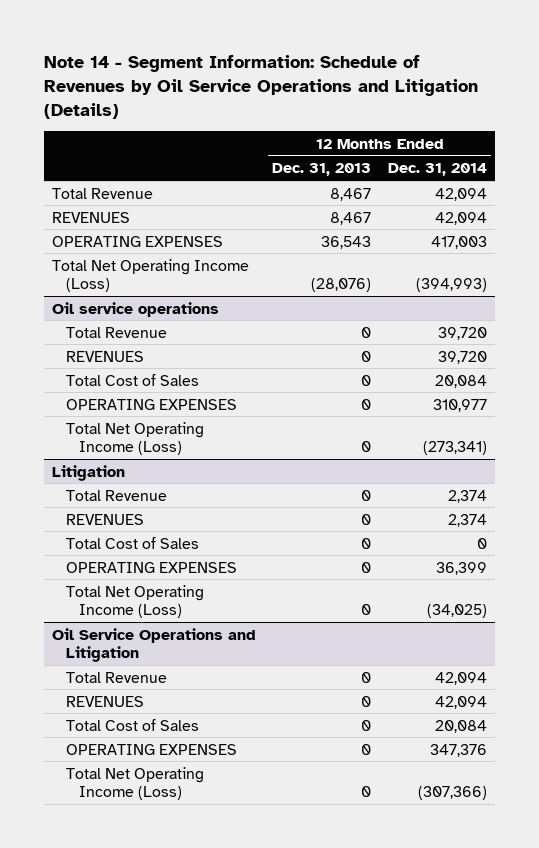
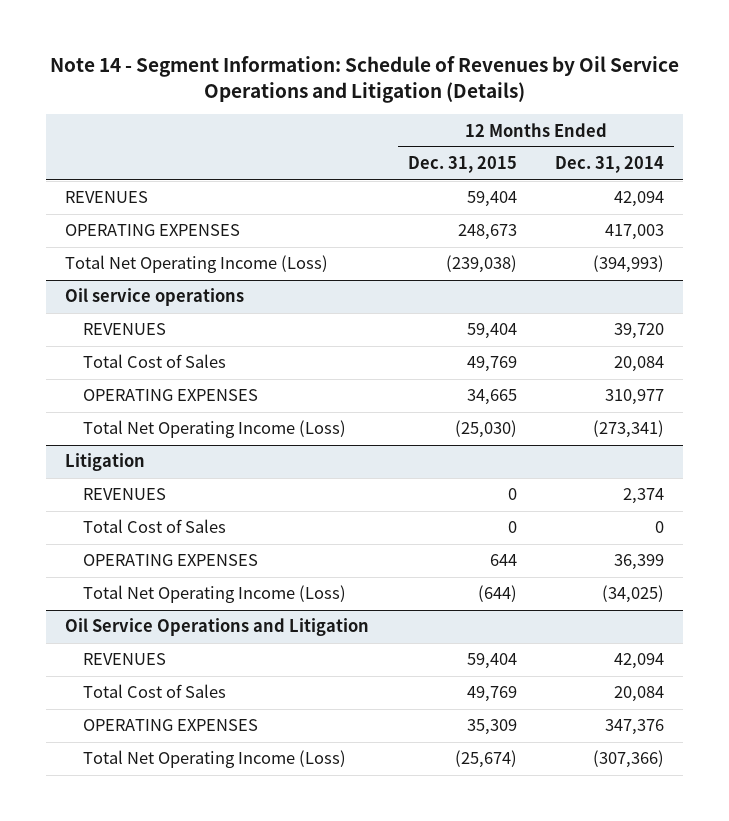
- | 12 Months Ended Dec. 31, 2013 | 12 Months Ended Dec. 31, 2014
+ | 12 Months Ended Dec. 31, 2015 | 12 Months Ended Dec. 31, 2014
- Total Revenue | 8,467 | 42,094
@ Oil service operations
- Total Revenue | 0 | 39,720
@ Litigation
- Total Revenue | 0 | 2,374
@ Oil Service Operations and Litigation
- Total Revenue | 0 | 42,094

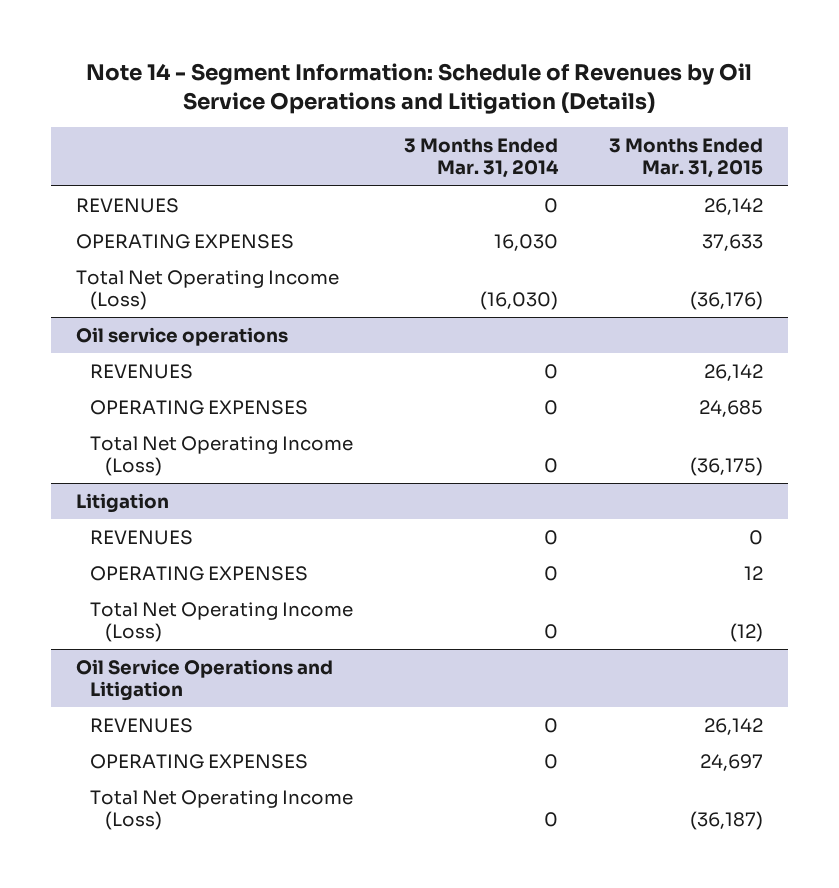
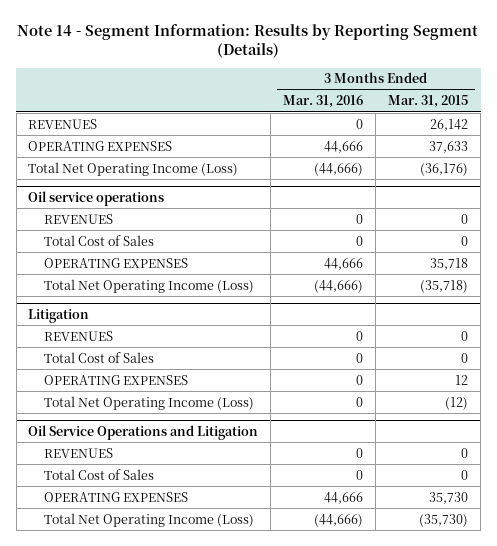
- Note 14 - Segment Information: Schedule of Revenues by Oil Service Operations and Litigation (Details)
+ Note 14 - Segment Information: Results by Reporting Segment (Details)
- | 3 Months Ended Mar. 31, 2014 | 3 Months Ended Mar. 31, 2015
+ | 3 Months Ended Mar. 31, 2016 | 3 Months Ended Mar. 31, 2015
@ Oil service operations
- REVENUES | 0 | 26,142
- OPERATING EXPENSES | 0 | 24,685
- Total Net Operating Income (Loss) | 0 | (36,175)
+ REVENUES | 0 | 0
+ Total Cost of Sales | 0 | 0
+ OPERATING EXPENSES | 44,666 | 35,718
+ Total Net Operating Income (Loss) | (44,666) | (35,718)
@ Litigation
+ Total Cost of Sales | 0 | 0
@ Oil Service Operations and Litigation
- REVENUES | 0 | 26,142
- OPERATING EXPENSES | 0 | 24,697
- Total Net Operating Income (Loss) | 0 | (36,187)
+ REVENUES | 0 | 0
+ Total Cost of Sales | 0 | 0
+ OPERATING EXPENSES | 44,666 | 35,730
+ Total Net Operating Income (Loss) | (44,666) | (35,730)

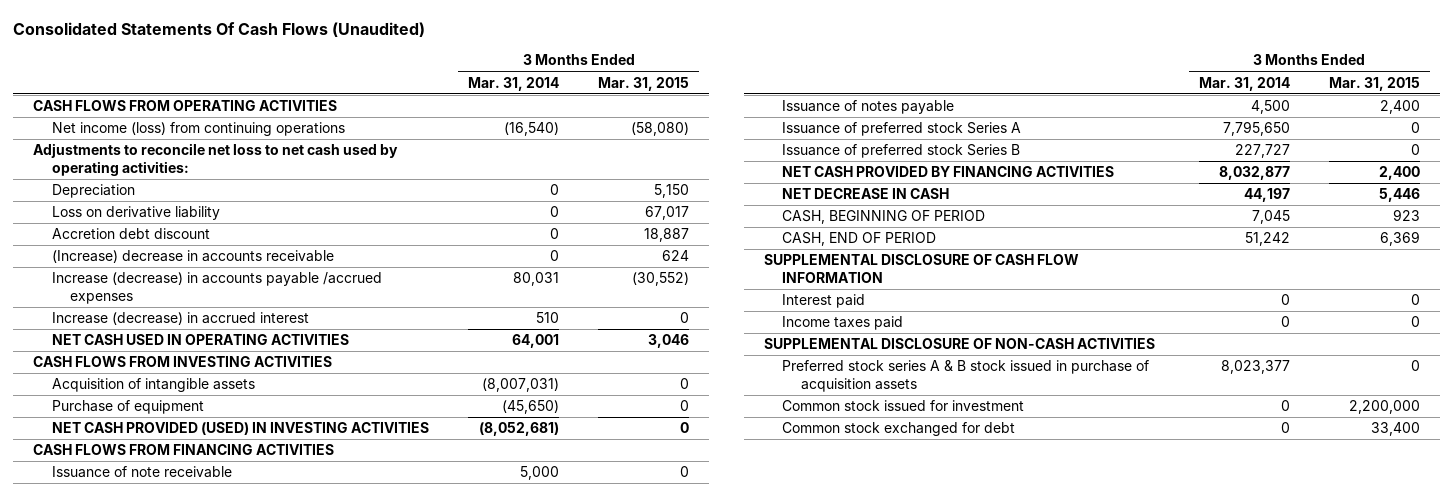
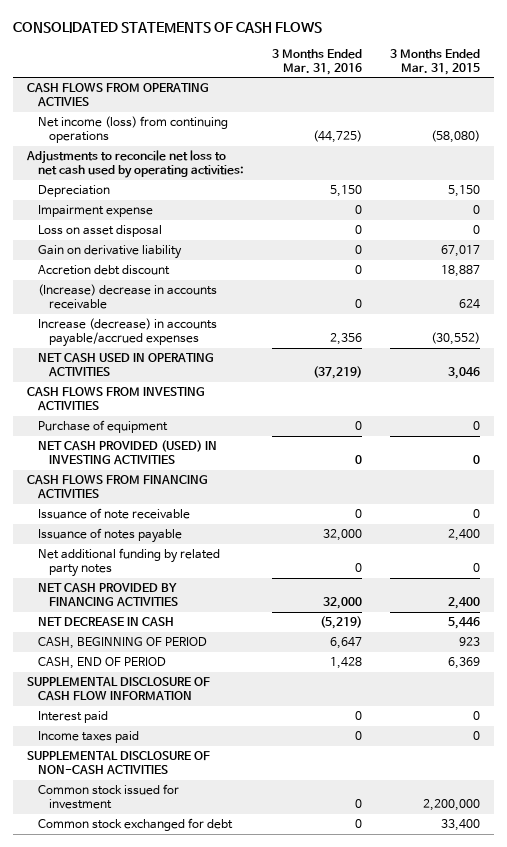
- Consolidated Statements Of Cash Flows (Unaudited)
+ CONSOLIDATED STATEMENTS OF CASH FLOWS
- | 3 Months Ended Mar. 31, 2014 | 3 Months Ended Mar. 31, 2015
+ | 3 Months Ended Mar. 31, 2016 | 3 Months Ended Mar. 31, 2015
- CASH FLOWS FROM OPERATING ACTIVITIES
+ CASH FLOWS FROM OPERATING ACTIVIES
- Loss on derivative liability | 0 | 67,017
+ Impairment expense | 0 | 0
+ Loss on asset disposal | 0 | 0
+ Gain on derivative liability | 0 | 67,017
- Increase (decrease) in accounts payable /accrued expenses | 80,031 | (30,552)
- Increase (decrease) in accrued interest | 510 | 0
+ Increase (decrease) in accounts payable/accrued expenses | 2,356 | (30,552)
- Acquisition of intangible assets | (8,007,031) | 0
- Issuance of preferred stock Series A | 7,795,650 | 0
- Issuance of preferred stock Series B | 227,727 | 0
+ Net additional funding by related party notes | 0 | 0
- Preferred stock series A & B stock issued in purchase of acquisition assets | 8,023,377 | 0

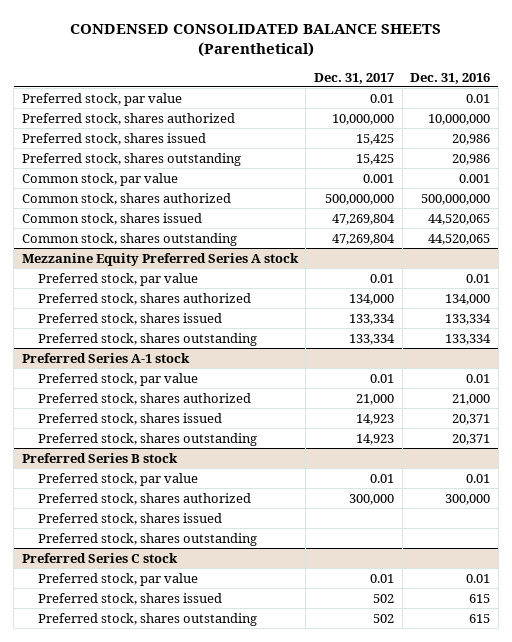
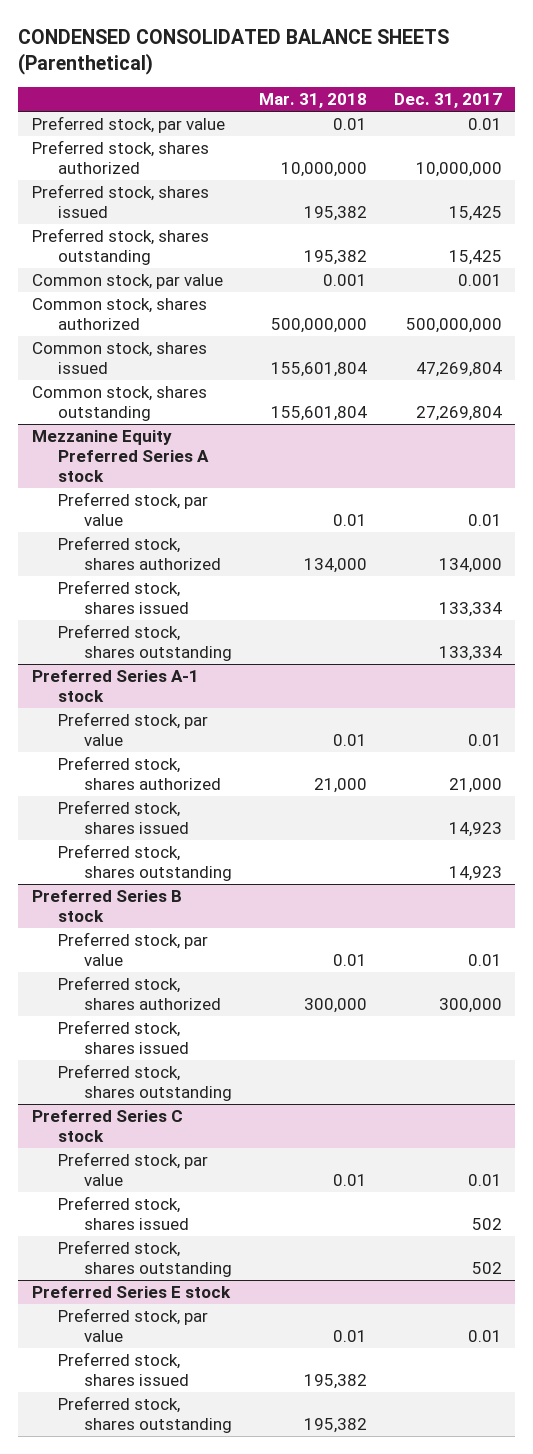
- | Dec. 31, 2017 | Dec. 31, 2016
+ | Mar. 31, 2018 | Dec. 31, 2017
- Common stock, shares outstanding | 47,269,804 | 44,520,065
+ Common stock, shares outstanding | 155,601,804 | 27,269,804
+ Preferred Series E stock
+ Preferred stock, par value | 0.01 | 0.01
+ Preferred stock, shares issued | 195,382 |
+ Preferred stock, shares outstanding | 195,382 |

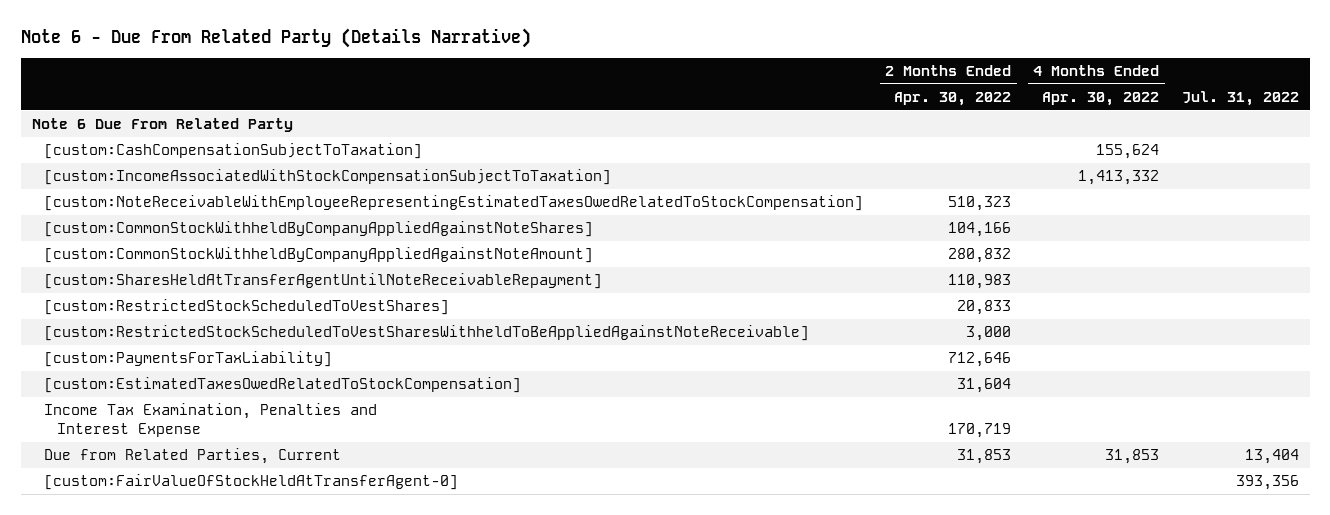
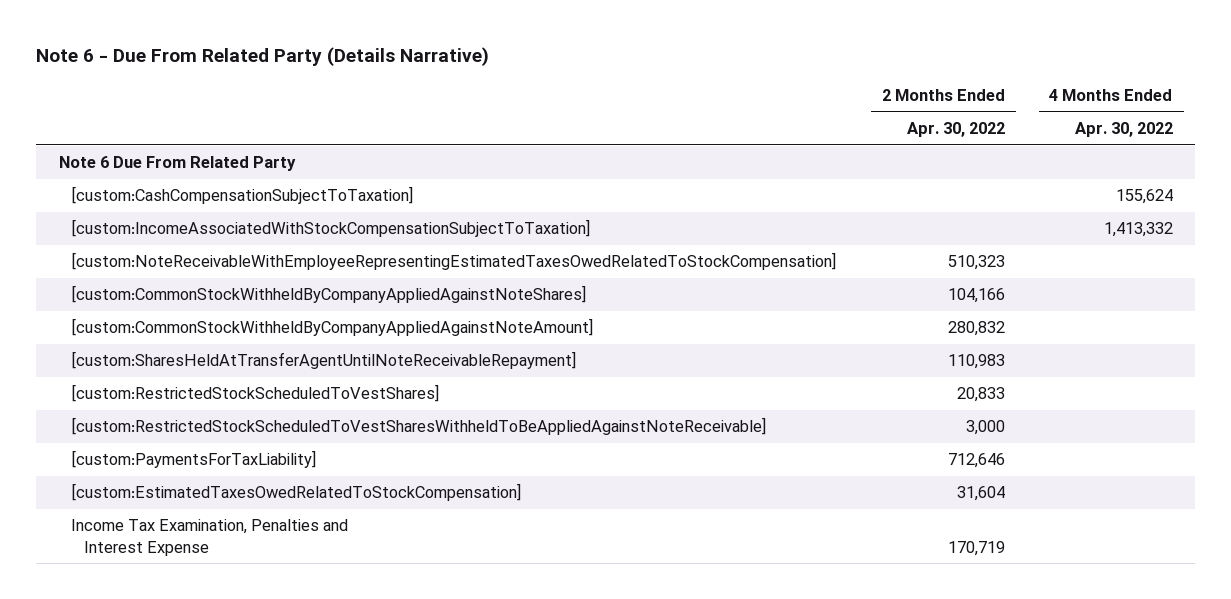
- | 2 Months Ended Apr. 30, 2022 | 4 Months Ended Apr. 30, 2022 | Jul. 31, 2022
+ | 2 Months Ended Apr. 30, 2022 | 4 Months Ended Apr. 30, 2022
- Due from Related Parties, Current | 31,853 | 31,853 | 13,404
- [custom:FairValueOfStockHeldAtTransferAgent-0] | | | 393,356

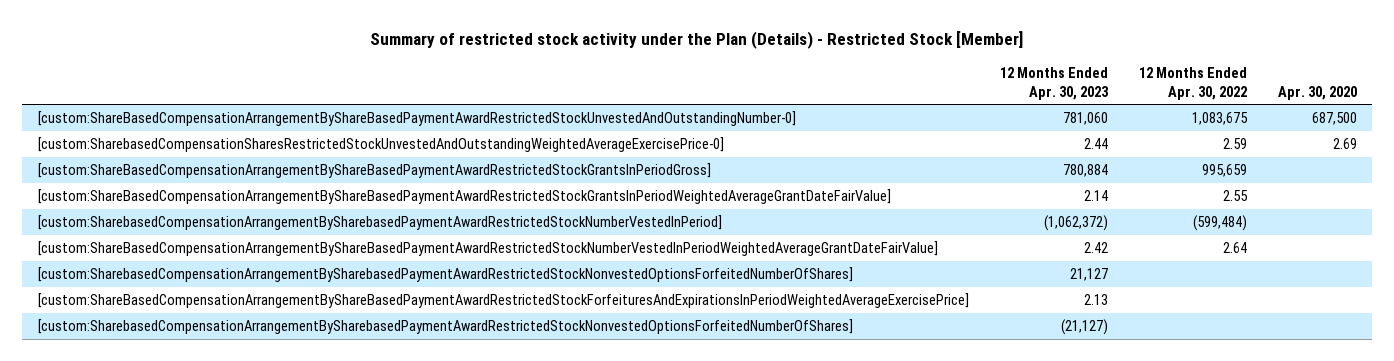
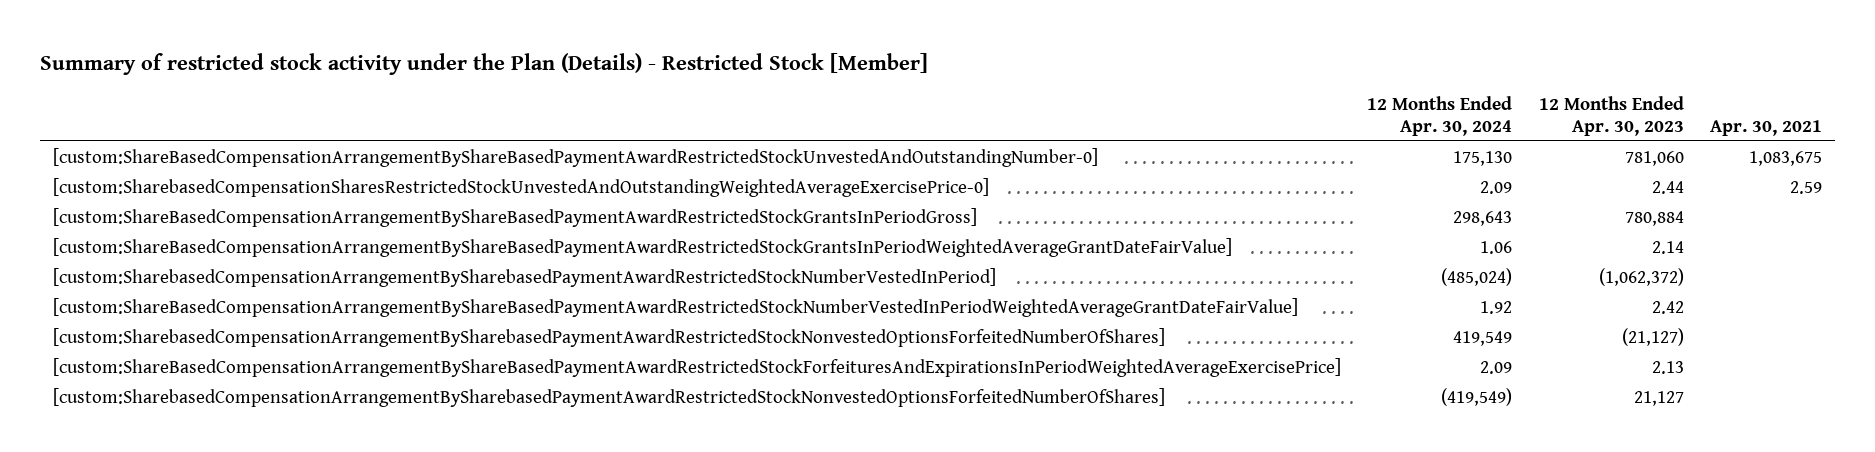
- | 12 Months Ended Apr. 30, 2023 | 12 Months Ended Apr. 30, 2022 | Apr. 30, 2020
+ | 12 Months Ended Apr. 30, 2024 | 12 Months Ended Apr. 30, 2023 | Apr. 30, 2021
moved down: [custom:ShareBasedCompensationArrangementByShareBasedPaymentAwardRestrictedStockForfeituresAndExpirationsInPeriodWeightedAverageExercisePrice] | 2.09 | 2.13 |
moved down: [custom:SharebasedCompensationArrangementBySharebasedPaymentAwardRestrictedStockNonvestedOptionsForfeitedNumberOfShares] | (419,549) | 21,127 |

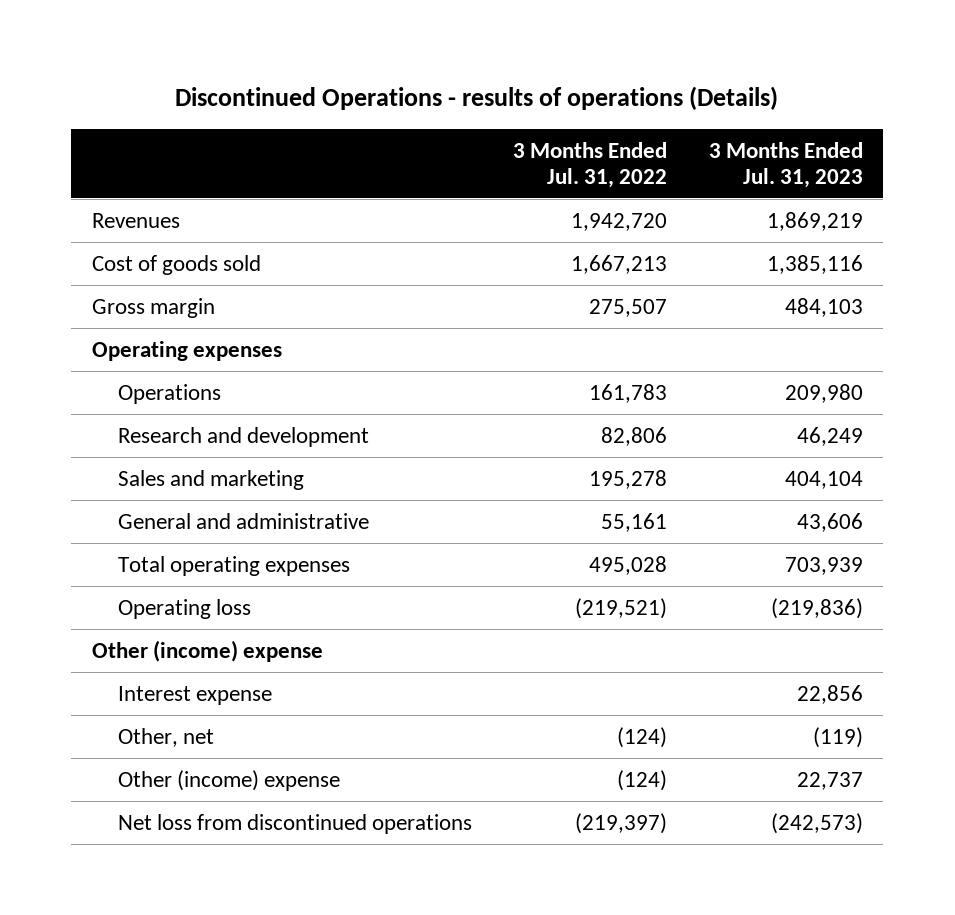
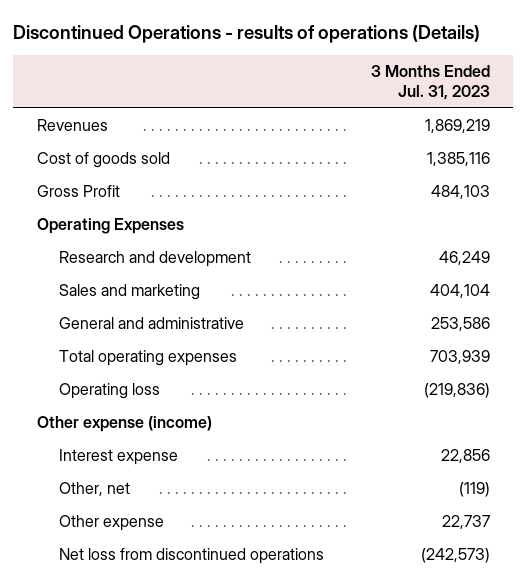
- | 3 Months Ended Jul. 31, 2022 | 3 Months Ended Jul. 31, 2023
+ | 3 Months Ended Jul. 31, 2023
- Gross margin | 275,507 | 484,103
- Operating expenses
- Operations | 161,783 | 209,980
+ Gross Profit | 484,103
+ Operating Expenses
- General and administrative | 55,161 | 43,606
+ General and administrative | 253,586
- Other (income) expense
+ Other expense (income)
- Other (income) expense | (124) | 22,737
+ Other expense | 22,737

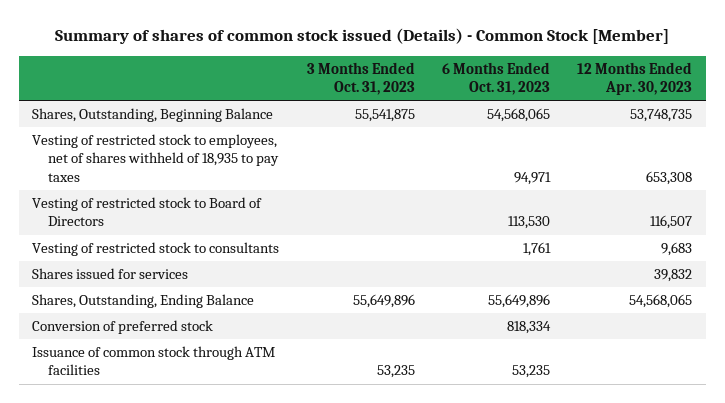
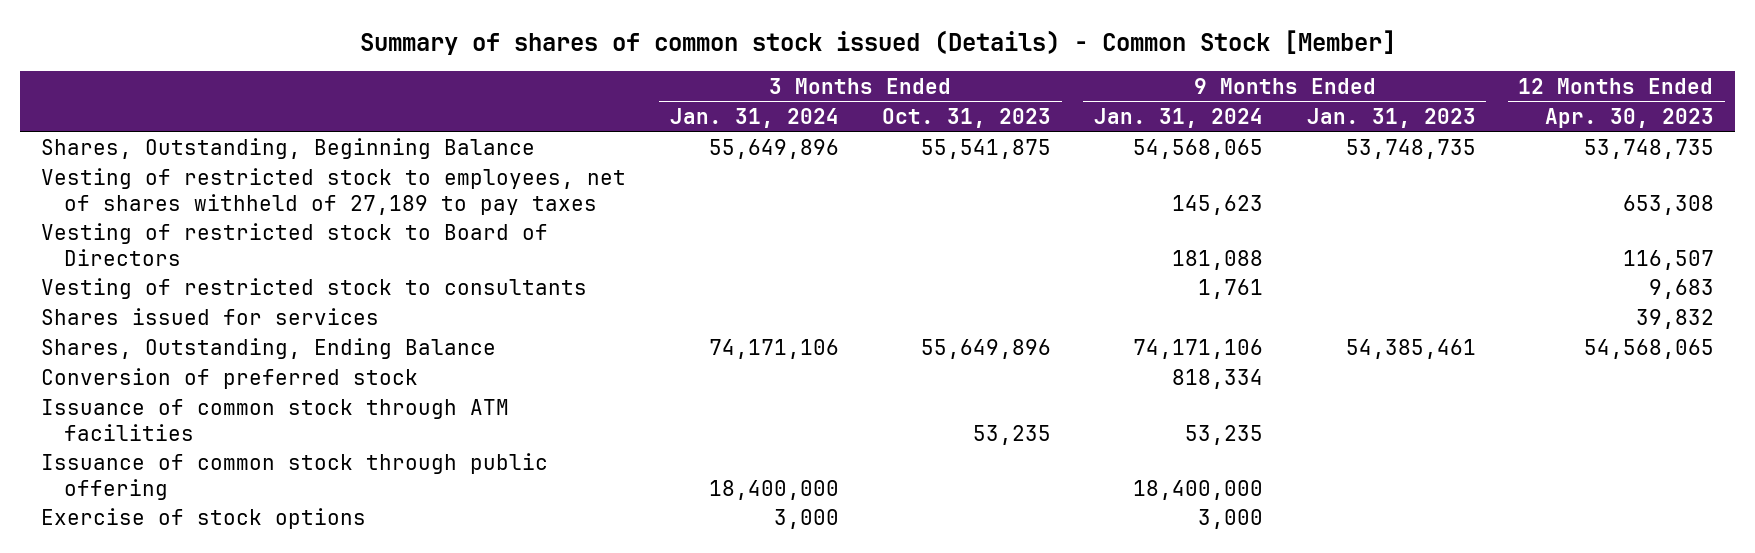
- | 3 Months Ended Oct. 31, 2023 | 6 Months Ended Oct. 31, 2023 | 12 Months Ended Apr. 30, 2023
+ | 3 Months Ended Jan. 31, 2024 | 3 Months Ended Oct. 31, 2023 | 9 Months Ended Jan. 31, 2024 | 9 Months Ended Jan. 31, 2023 | 12 Months Ended Apr. 30, 2023
- Vesting of restricted stock to employees, net of shares withheld of 18,935 to pay taxes | | 94,971 | 653,308
+ Vesting of restricted stock to employees, net of shares withheld of 27,189 to pay taxes | | | 145,623 | | 653,308
+ Issuance of common stock through public offering | 18,400,000 | | 18,400,000 | |
+ Exercise of stock options | 3,000 | | 3,000 | |

